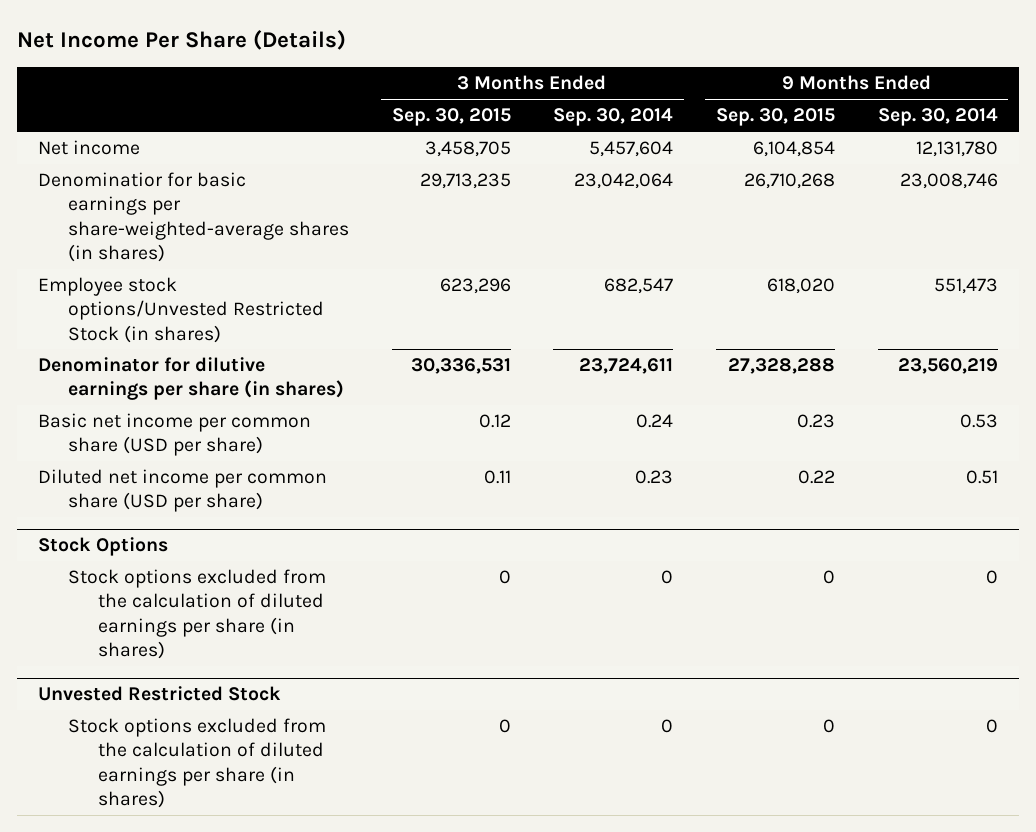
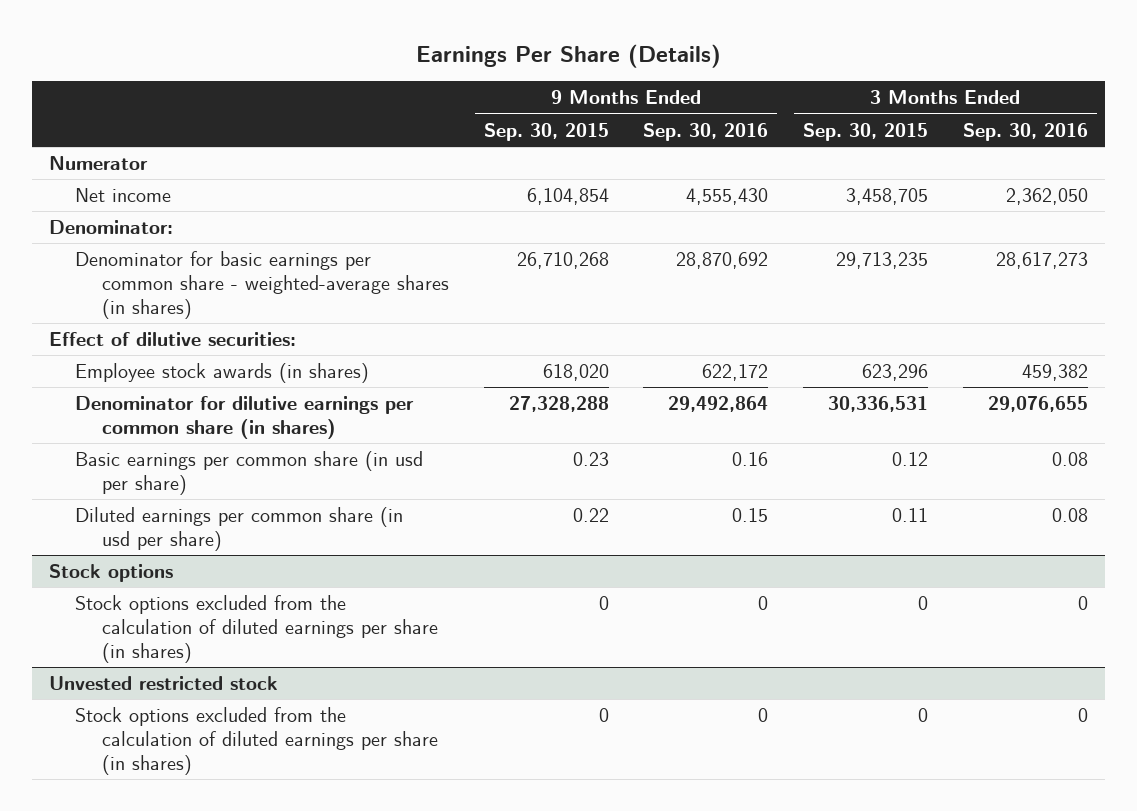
- Net Income Per Share (Details)
+ Earnings Per Share (Details)
- | 3 Months Ended Sep. 30, 2015 | 3 Months Ended Sep. 30, 2014 | 9 Months Ended Sep. 30, 2015 | 9 Months Ended Sep. 30, 2014
+ | 9 Months Ended Sep. 30, 2015 | 9 Months Ended Sep. 30, 2016 | 3 Months Ended Sep. 30, 2015 | 3 Months Ended Sep. 30, 2016
+ Numerator
- Denominatior for basic earnings per share-weighted-average shares (in shares) | 29,713,235 | 23,042,064 | 26,710,268 | 23,008,746
- Employee stock options/Unvested Restricted Stock (in shares) | 623,296 | 682,547 | 618,020 | 551,473
- Denominator for dilutive earnings per share (in shares) | 30,336,531 | 23,724,611 | 27,328,288 | 23,560,219
- Basic net income per common share (USD per share) | 0.12 | 0.24 | 0.23 | 0.53
- Diluted net income per common share (USD per share) | 0.11 | 0.23 | 0.22 | 0.51
- Stock Options
+ Denominator:
+ Denominator for basic earnings per common share - weighted-average shares (in shares) | 26,710,268 | 28,870,692 | 29,713,235 | 28,617,273
+ Effect of dilutive securities:
+ Employee stock awards (in shares) | 618,020 | 622,172 | 623,296 | 459,382
+ Denominator for dilutive earnings per common share (in shares) | 27,328,288 | 29,492,864 | 30,336,531 | 29,076,655
+ Basic earnings per common share (in usd per share) | 0.23 | 0.16 | 0.12 | 0.08
+ Diluted earnings per common share (in usd per share) | 0.22 | 0.15 | 0.11 | 0.08
+ Stock options
- Unvested Restricted Stock
+ Unvested restricted stock

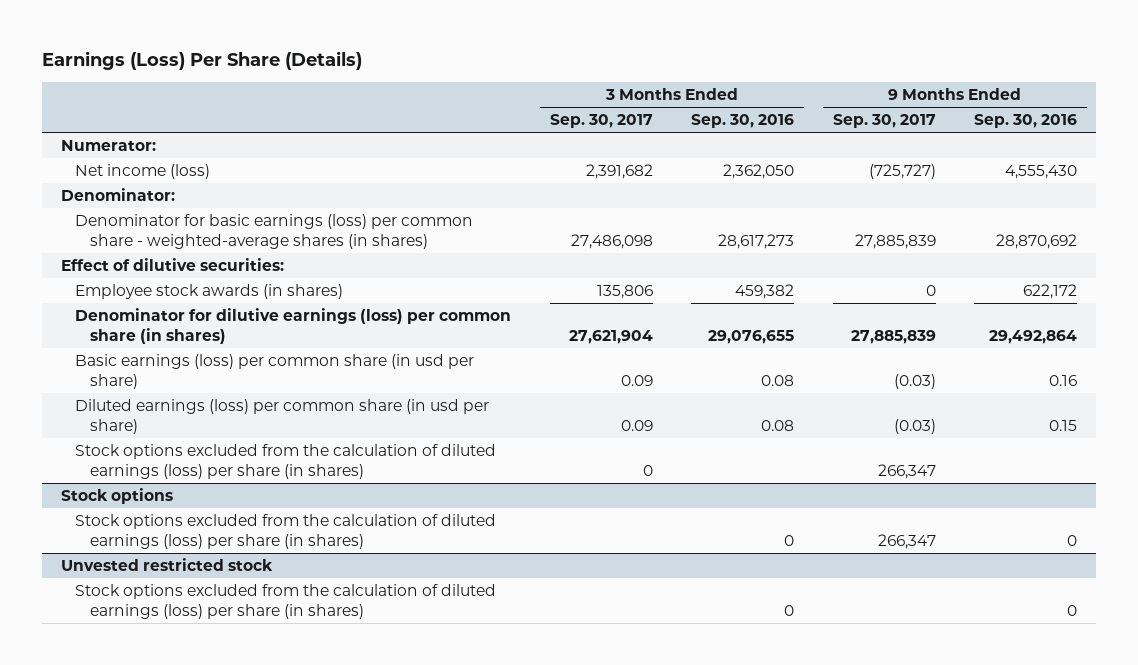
- Earnings Per Share (Details)
+ Earnings (Loss) Per Share (Details)
- | 9 Months Ended Sep. 30, 2015 | 9 Months Ended Sep. 30, 2016 | 3 Months Ended Sep. 30, 2015 | 3 Months Ended Sep. 30, 2016
+ | 3 Months Ended Sep. 30, 2017 | 3 Months Ended Sep. 30, 2016 | 9 Months Ended Sep. 30, 2017 | 9 Months Ended Sep. 30, 2016
- Numerator
- Net income | 6,104,854 | 4,555,430 | 3,458,705 | 2,362,050
+ Numerator:
+ Net income (loss) | 2,391,682 | 2,362,050 | (725,727) | 4,555,430
- Denominator for basic earnings per common share - weighted-average shares (in shares) | 26,710,268 | 28,870,692 | 29,713,235 | 28,617,273
+ Denominator for basic earnings (loss) per common share - weighted-average shares (in shares) | 27,486,098 | 28,617,273 | 27,885,839 | 28,870,692
- Denominator for dilutive earnings per common share (in shares) | 27,328,288 | 29,492,864 | 30,336,531 | 29,076,655
- Basic earnings per common share (in usd per share) | 0.23 | 0.16 | 0.12 | 0.08
- Diluted earnings per common share (in usd per share) | 0.22 | 0.15 | 0.11 | 0.08
+ Denominator for dilutive earnings (loss) per common share (in shares) | 27,621,904 | 29,076,655 | 27,885,839 | 29,492,864
+ Basic earnings (loss) per common share (in usd per share) | 0.09 | 0.08 | (0.03) | 0.16
+ Diluted earnings (loss) per common share (in usd per share) | 0.09 | 0.08 | (0.03) | 0.15
+ Stock options excluded from the calculation of diluted earnings (loss) per share (in shares) | 0 | | 266,347 |
@ Stock options
- Stock options excluded from the calculation of diluted earnings per share (in shares) | 0 | 0 | 0 | 0
+ Stock options excluded from the calculation of diluted earnings (loss) per share (in shares) | | 0 | 266,347 | 0
@ Unvested restricted stock
- Stock options excluded from the calculation of diluted earnings per share (in shares) | 0 | 0 | 0 | 0
+ Stock options excluded from the calculation of diluted earnings (loss) per share (in shares) | | 0 | | 0

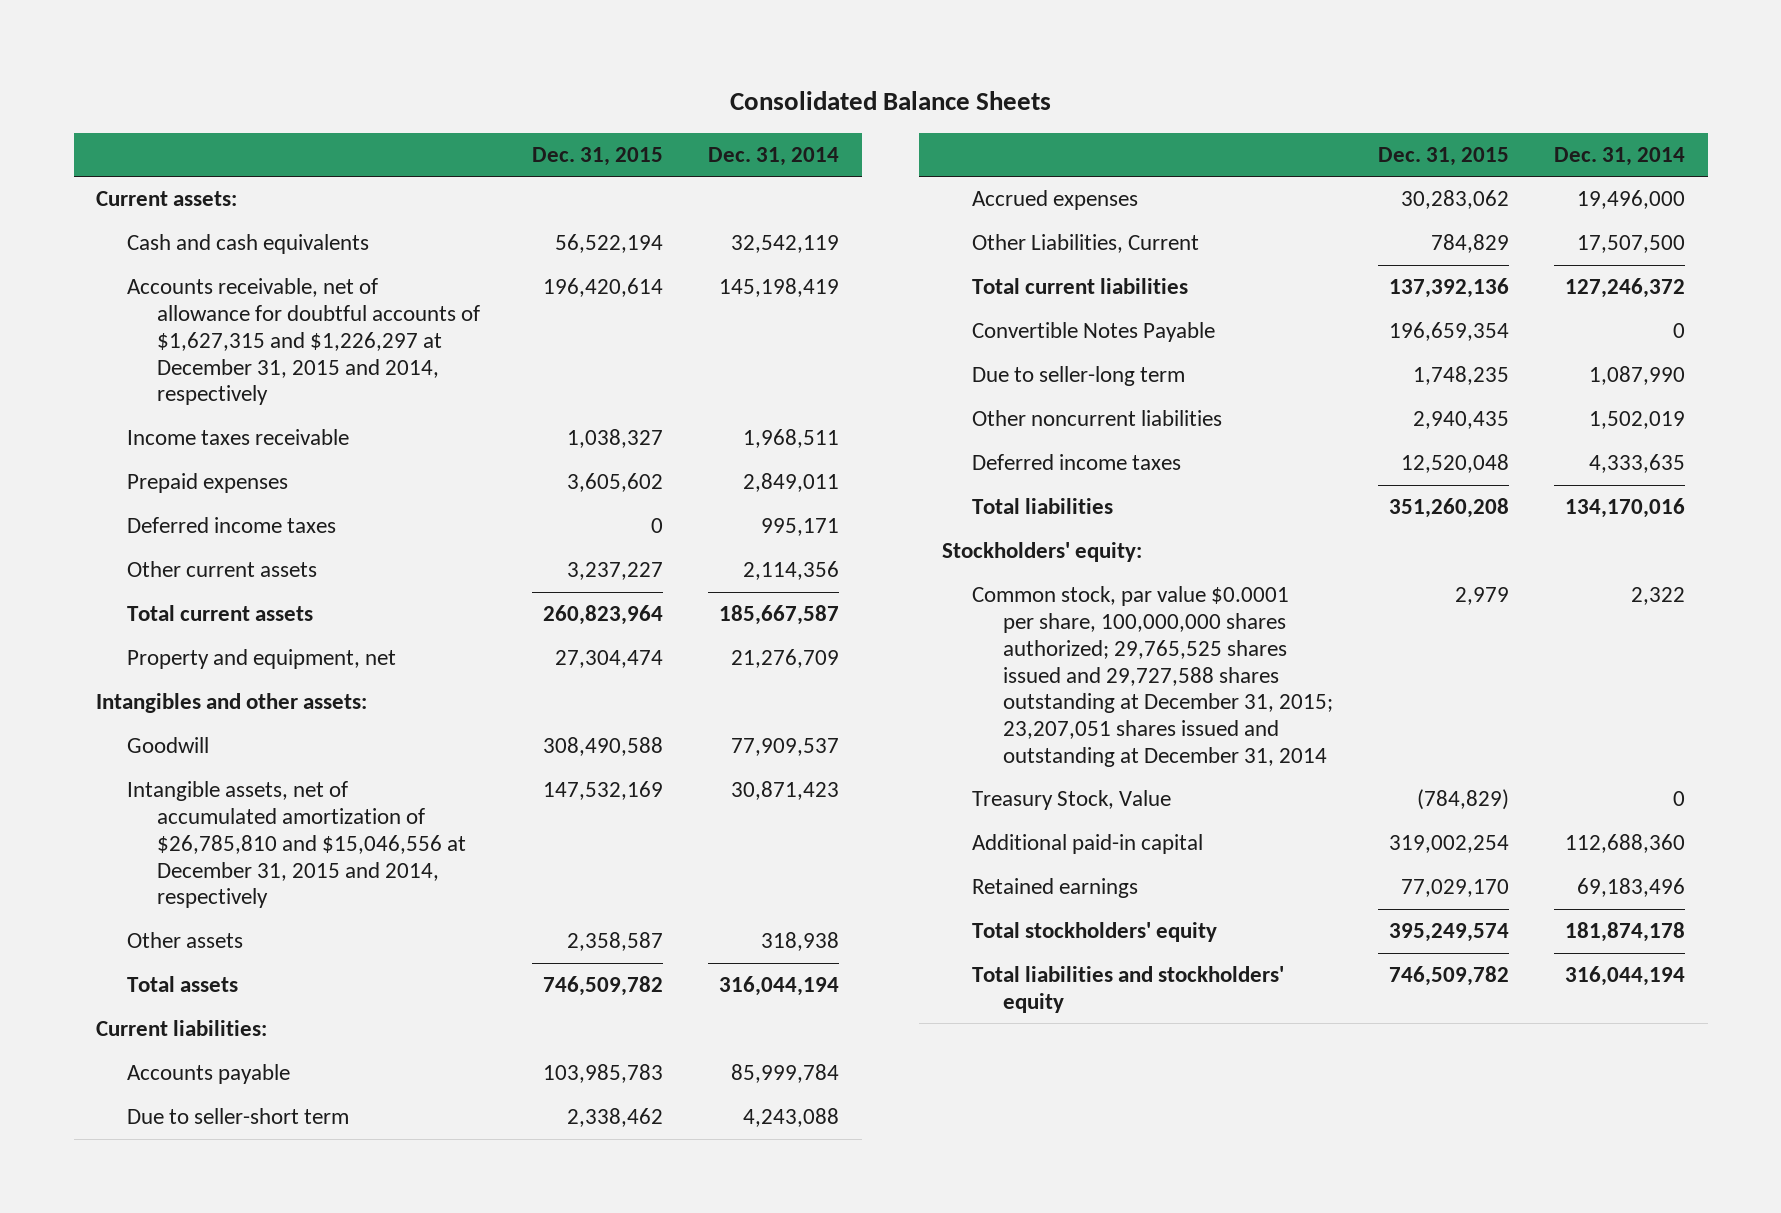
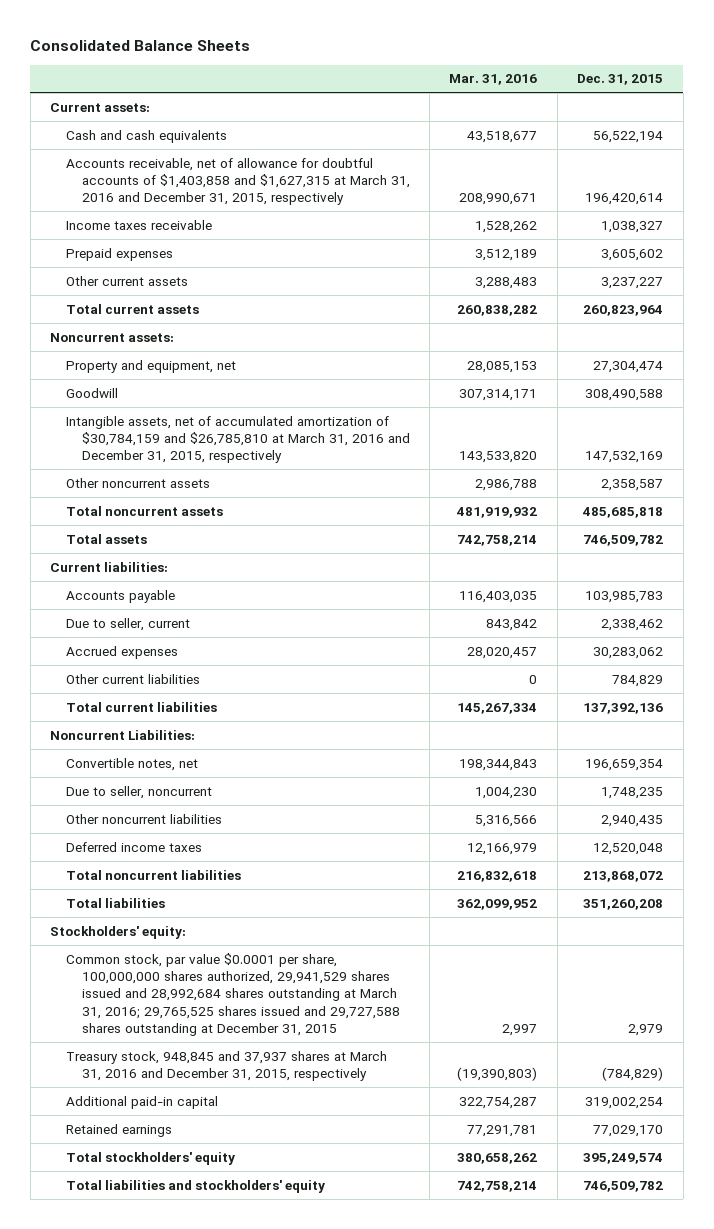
- | Dec. 31, 2015 | Dec. 31, 2014
+ | Mar. 31, 2016 | Dec. 31, 2015
- Accounts receivable, net of allowance for doubtful accounts of $1,627,315 and $1,226,297 at December 31, 2015 and 2014, respectively | 196,420,614 | 145,198,419
+ Accounts receivable, net of allowance for doubtful accounts of $1,403,858 and $1,627,315 at March 31, 2016 and December 31, 2015, respectively | 208,990,671 | 196,420,614
- Deferred income taxes | 0 | 995,171
+ Noncurrent assets:
- Intangibles and other assets:
- Intangible assets, net of accumulated amortization of $26,785,810 and $15,046,556 at December 31, 2015 and 2014, respectively | 147,532,169 | 30,871,423
- Other assets | 2,358,587 | 318,938
+ Intangible assets, net of accumulated amortization of $30,784,159 and $26,785,810 at March 31, 2016 and December 31, 2015, respectively | 143,533,820 | 147,532,169
+ Other noncurrent assets | 2,986,788 | 2,358,587
+ Total noncurrent assets | 481,919,932 | 485,685,818
- Due to seller-short term | 2,338,462 | 4,243,088
+ Due to seller, current | 843,842 | 2,338,462
- Other Liabilities, Current | 784,829 | 17,507,500
+ Other current liabilities | 0 | 784,829
- Convertible Notes Payable | 196,659,354 | 0
- Due to seller-long term | 1,748,235 | 1,087,990
+ Noncurrent Liabilities:
+ Convertible notes, net | 198,344,843 | 196,659,354
+ Due to seller, noncurrent | 1,004,230 | 1,748,235
+ Total noncurrent liabilities | 216,832,618 | 213,868,072
- Common stock, par value $0.0001 per share, 100,000,000 shares authorized; 29,765,525 shares issued and 29,727,588 shares outstanding at December 31, 2015; 23,207,051 shares issued and outstanding at December 31, 2014 | 2,979 | 2,322
- Treasury Stock, Value | (784,829) | 0
+ Common stock, par value $0.0001 per share, 100,000,000 shares authorized, 29,941,529 shares issued and 28,992,684 shares outstanding at March 31, 2016; 29,765,525 shares issued and 29,727,588 shares outstanding at December 31, 2015 | 2,997 | 2,979
+ Treasury stock, 948,845 and 37,937 shares at March 31, 2016 and December 31, 2015, respectively | (19,390,803) | (784,829)

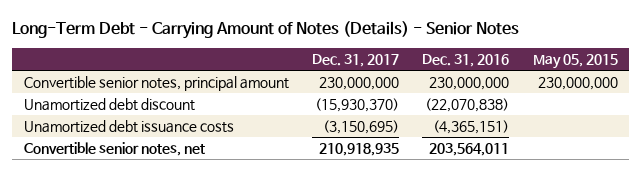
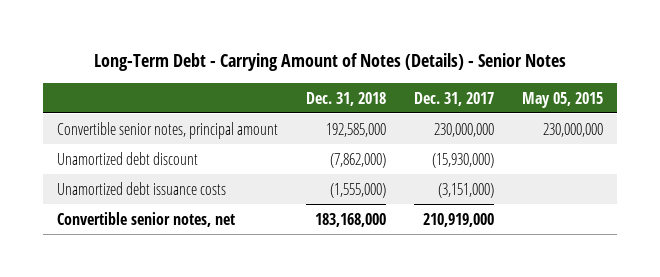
- | Dec. 31, 2017 | Dec. 31, 2016 | May 05, 2015
+ | Dec. 31, 2018 | Dec. 31, 2017 | May 05, 2015
- Unamortized debt discount | (15,930,370) | (22,070,838) |
- Unamortized debt issuance costs | (3,150,695) | (4,365,151) |
- Convertible senior notes, net | 210,918,935 | 203,564,011 |
+ Unamortized debt discount | (7,862,000) | (15,930,000) |
+ Unamortized debt issuance costs | (1,555,000) | (3,151,000) |
+ Convertible senior notes, net | 183,168,000 | 210,919,000 |

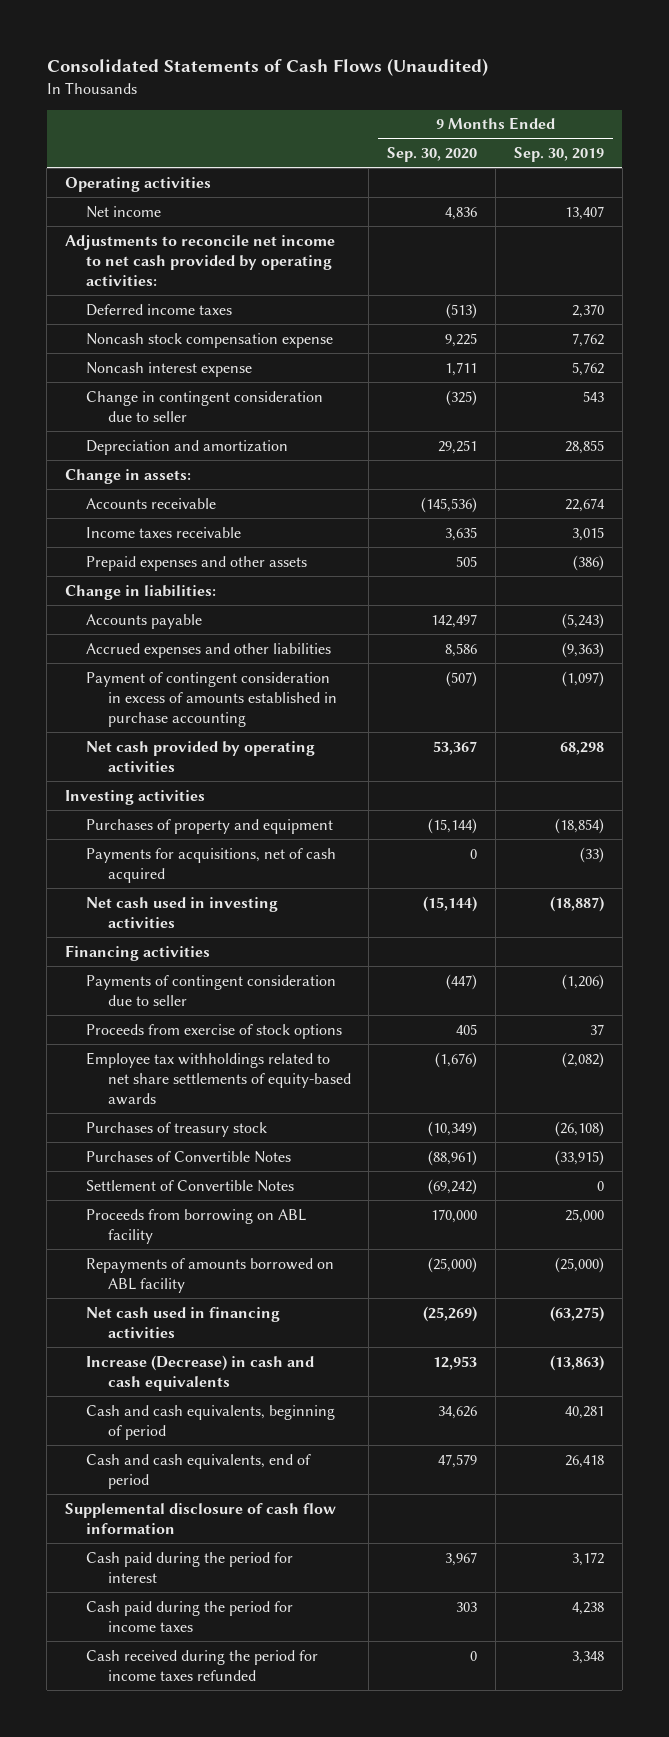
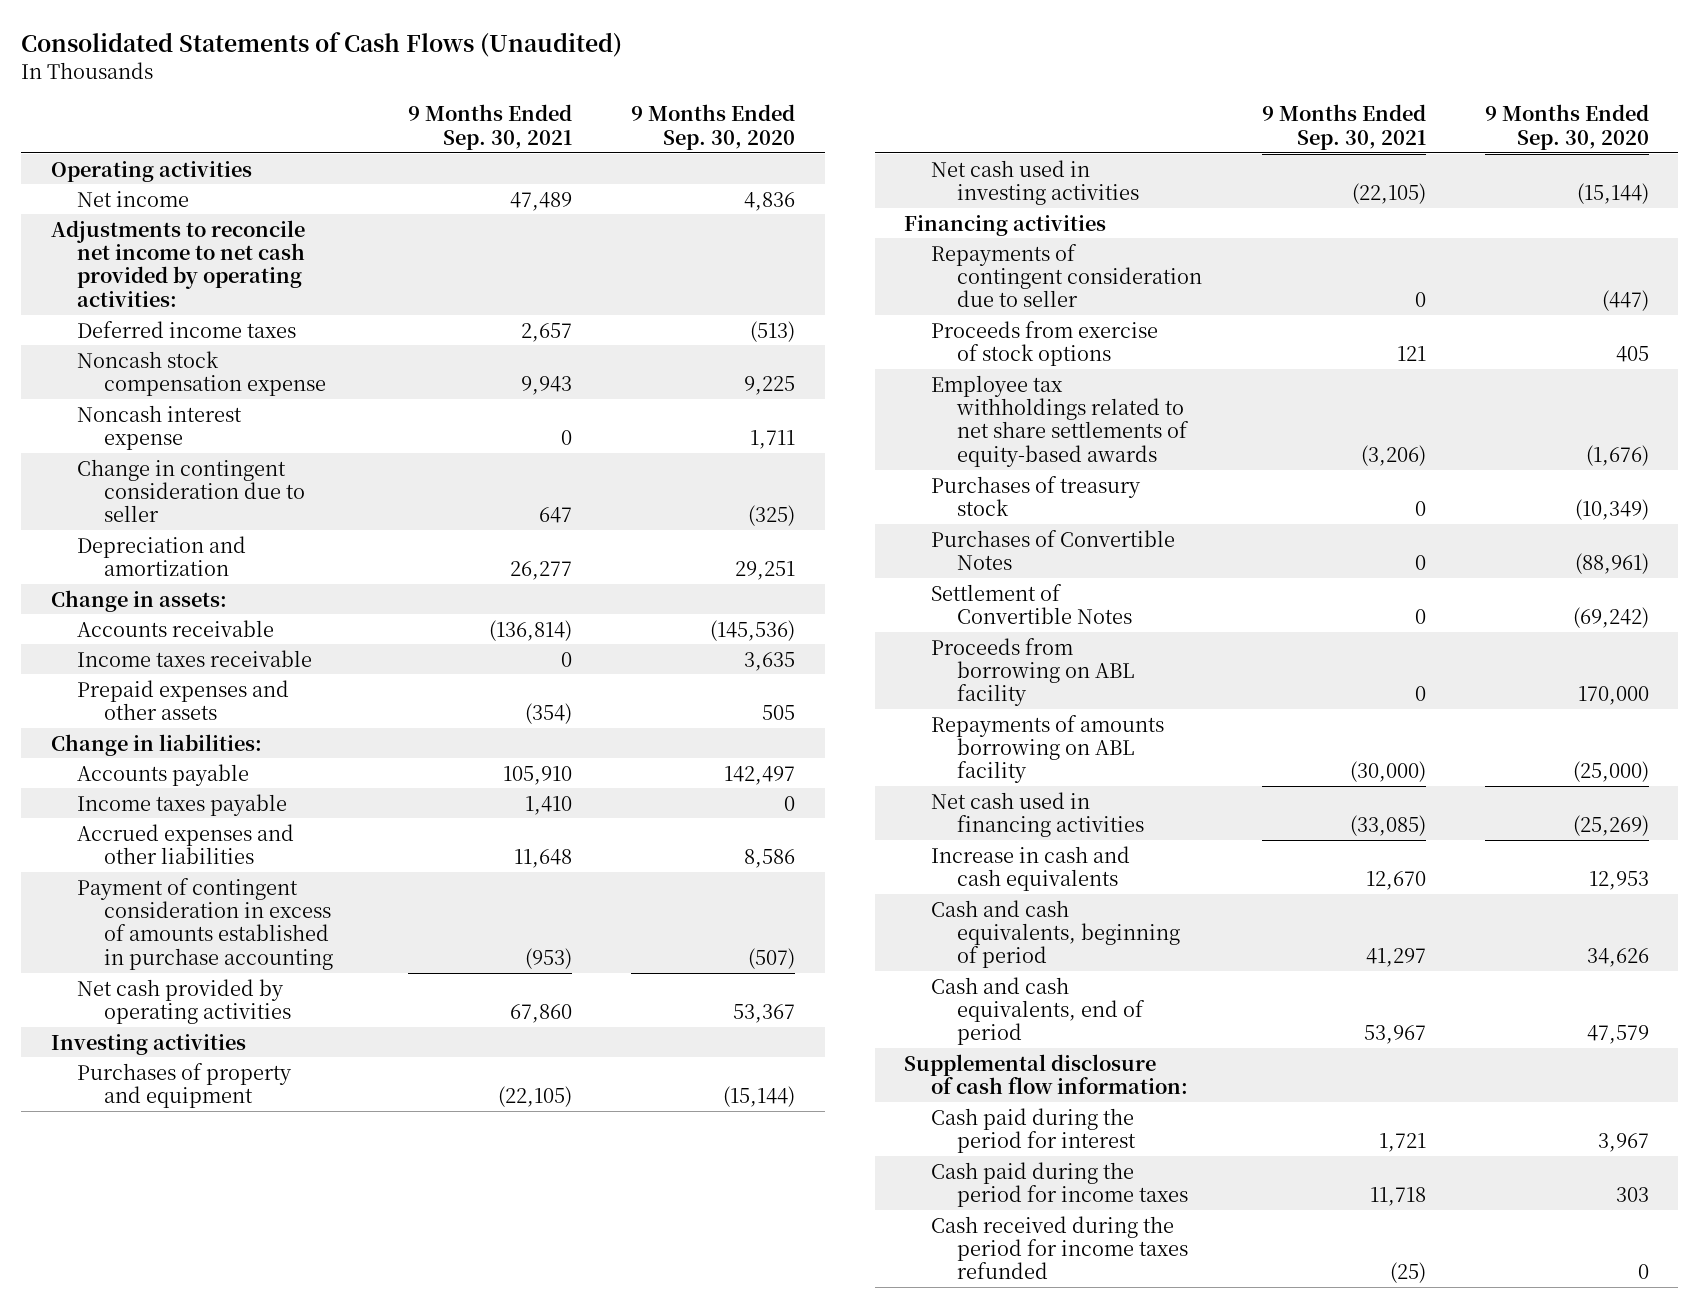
- | 9 Months Ended Sep. 30, 2020 | 9 Months Ended Sep. 30, 2019
+ | 9 Months Ended Sep. 30, 2021 | 9 Months Ended Sep. 30, 2020
+ Income taxes payable | 1,410 | 0
- Payments for acquisitions, net of cash acquired | 0 | (33)
- Payments of contingent consideration due to seller | (447) | (1,206)
+ Repayments of contingent consideration due to seller | 0 | (447)
- Repayments of amounts borrowed on ABL facility | (25,000) | (25,000)
+ Repayments of amounts borrowing on ABL facility | (30,000) | (25,000)
- Increase (Decrease) in cash and cash equivalents | 12,953 | (13,863)
+ Increase in cash and cash equivalents | 12,670 | 12,953
- Supplemental disclosure of cash flow information
+ Supplemental disclosure of cash flow information:

